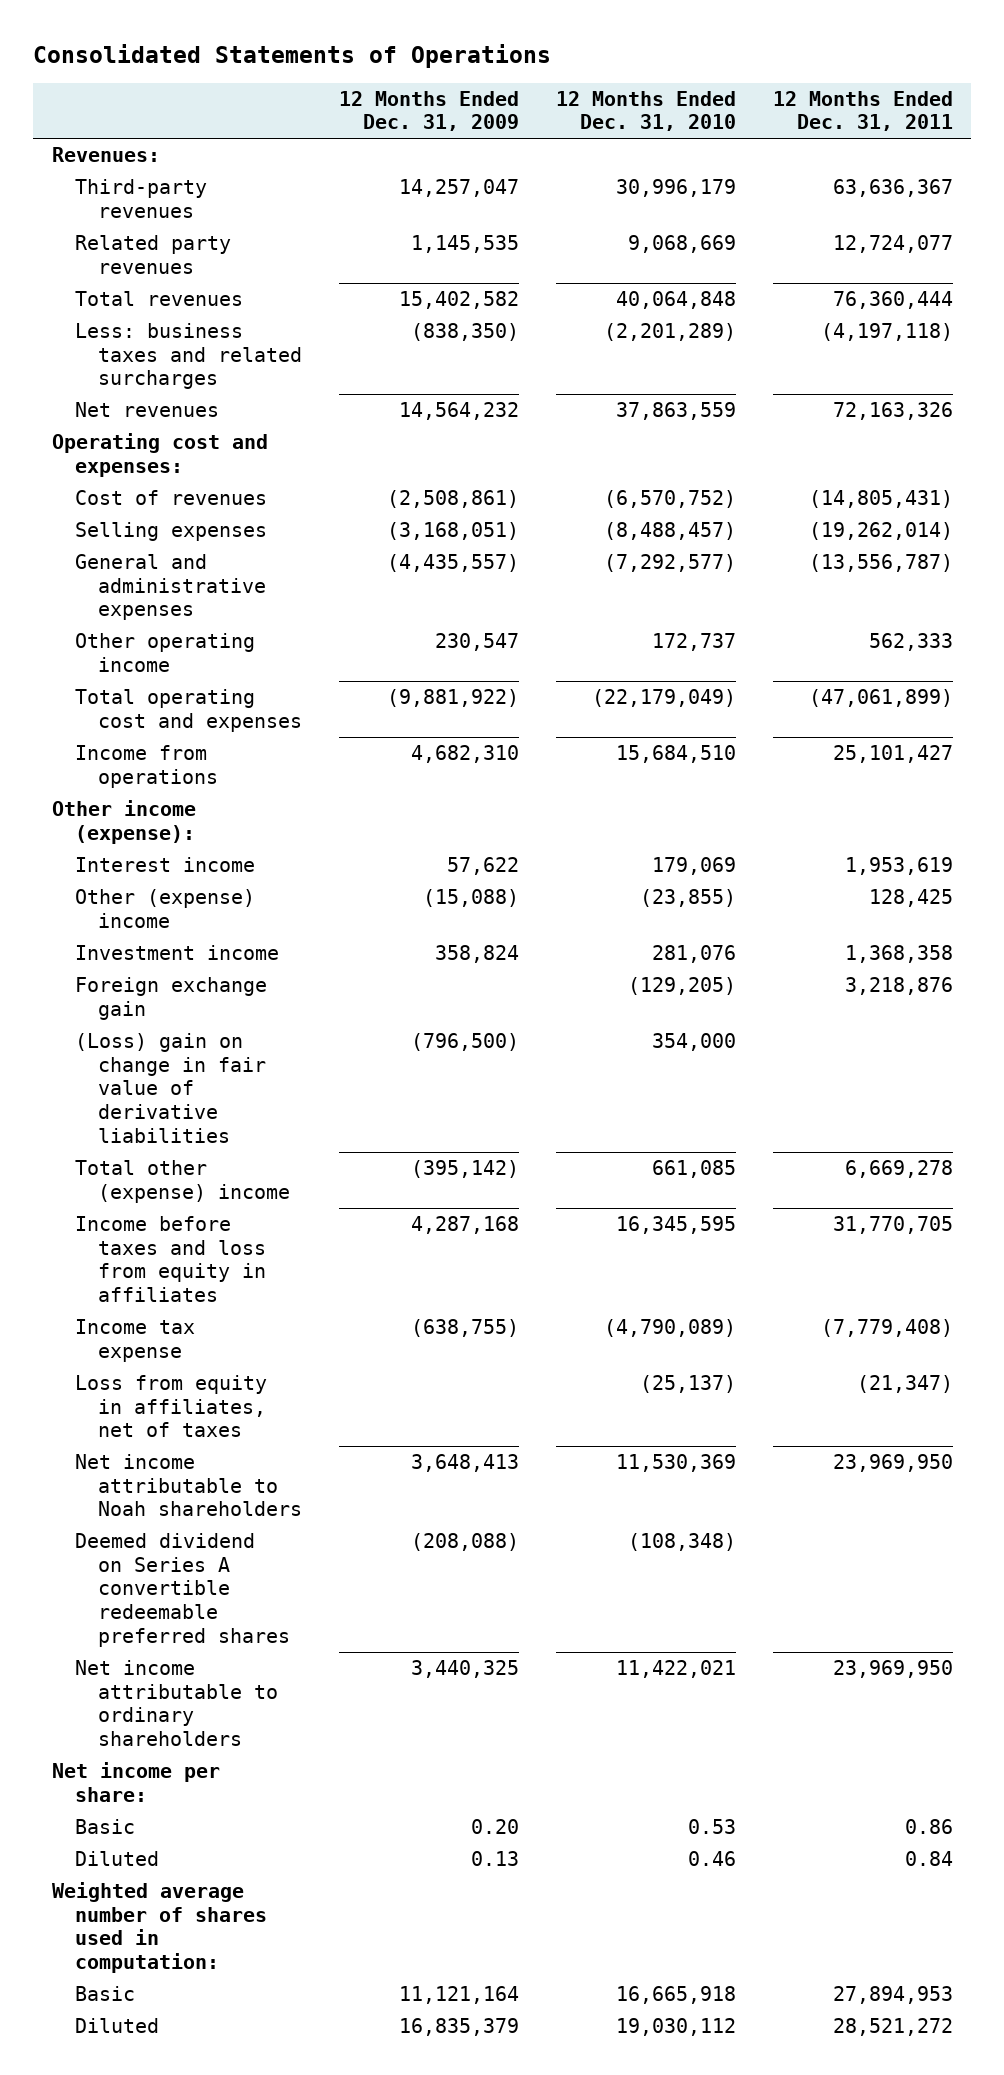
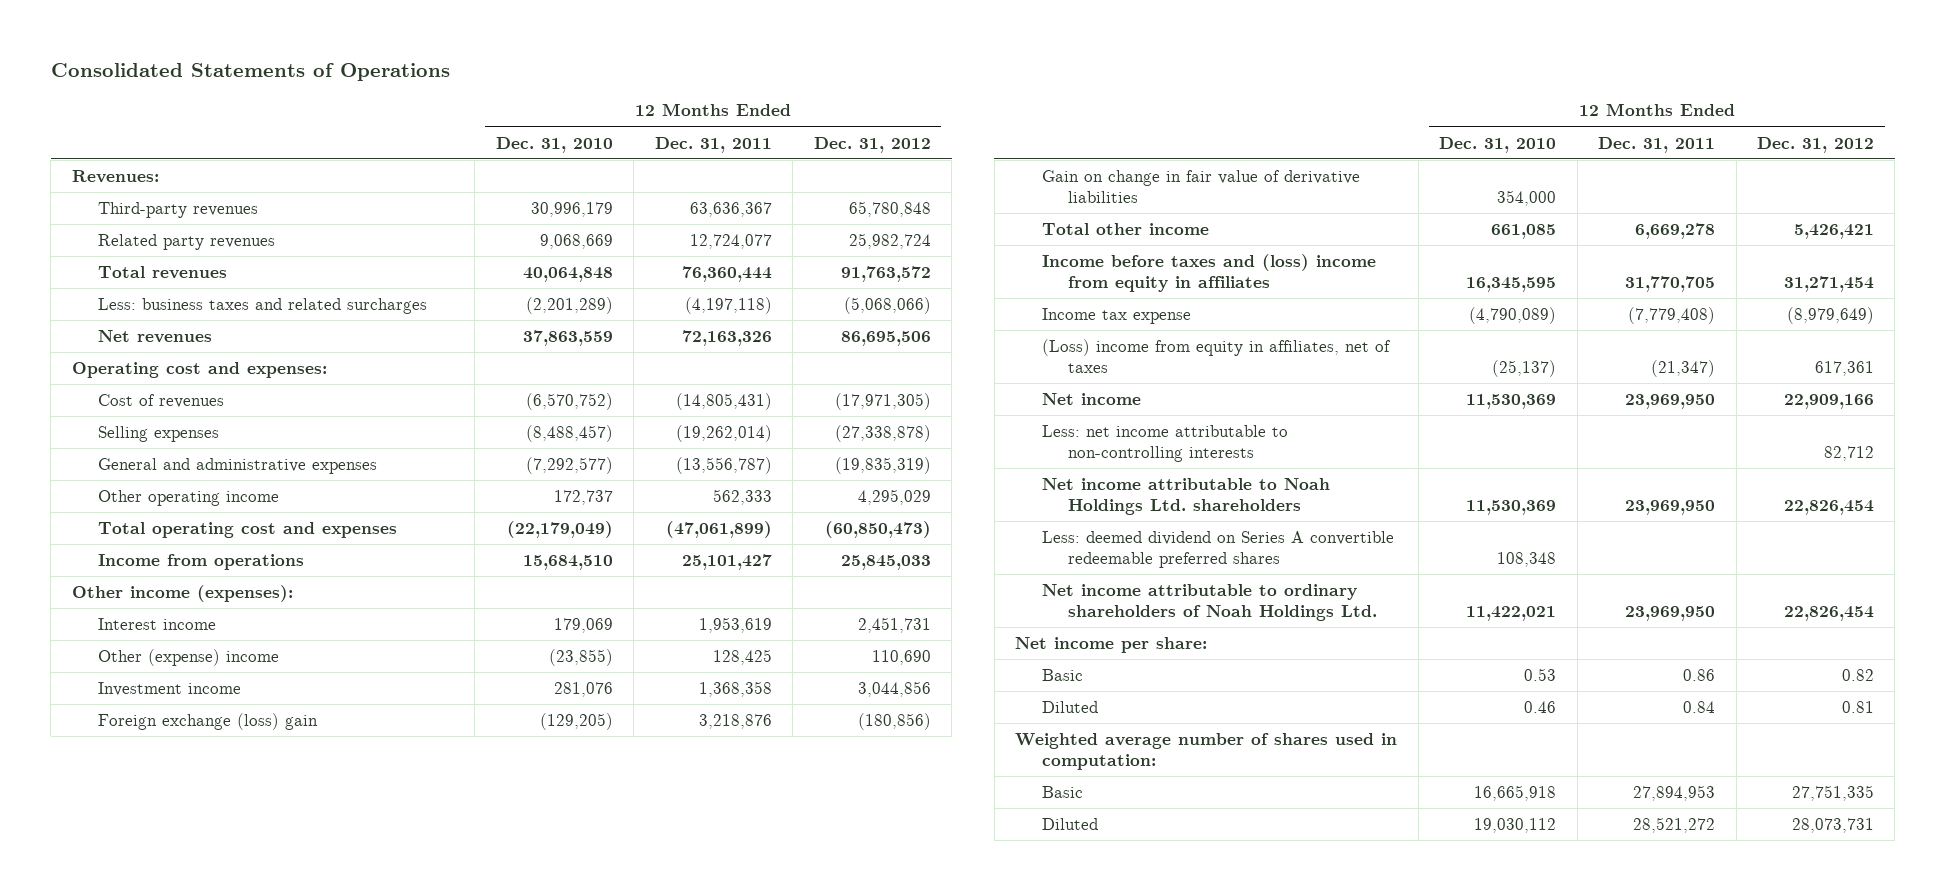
- | 12 Months Ended Dec. 31, 2009 | 12 Months Ended Dec. 31, 2010 | 12 Months Ended Dec. 31, 2011
+ | 12 Months Ended Dec. 31, 2010 | 12 Months Ended Dec. 31, 2011 | 12 Months Ended Dec. 31, 2012
- Other income (expense):
+ Other income (expenses):
- Foreign exchange gain | | (129,205) | 3,218,876
- (Loss) gain on change in fair value of derivative liabilities | (796,500) | 354,000 |
- Total other (expense) income | (395,142) | 661,085 | 6,669,278
- Income before taxes and loss from equity in affiliates | 4,287,168 | 16,345,595 | 31,770,705
+ Foreign exchange (loss) gain | (129,205) | 3,218,876 | (180,856)
+ Gain on change in fair value of derivative liabilities | 354,000 | |
+ Total other income | 661,085 | 6,669,278 | 5,426,421
+ Income before taxes and (loss) income from equity in affiliates | 16,345,595 | 31,770,705 | 31,271,454
- Loss from equity in affiliates, net of taxes | | (25,137) | (21,347)
- Net income attributable to Noah shareholders | 3,648,413 | 11,530,369 | 23,969,950
- Deemed dividend on Series A convertible redeemable preferred shares | (208,088) | (108,348) |
- Net income attributable to ordinary shareholders | 3,440,325 | 11,422,021 | 23,969,950
+ (Loss) income from equity in affiliates, net of taxes | (25,137) | (21,347) | 617,361
+ Net income | 11,530,369 | 23,969,950 | 22,909,166
+ Less: net income attributable to non-controlling interests | | | 82,712
+ Net income attributable to Noah Holdings Ltd. shareholders | 11,530,369 | 23,969,950 | 22,826,454
+ Less: deemed dividend on Series A convertible redeemable preferred shares | 108,348 | |
+ Net income attributable to ordinary shareholders of Noah Holdings Ltd. | 11,422,021 | 23,969,950 | 22,826,454

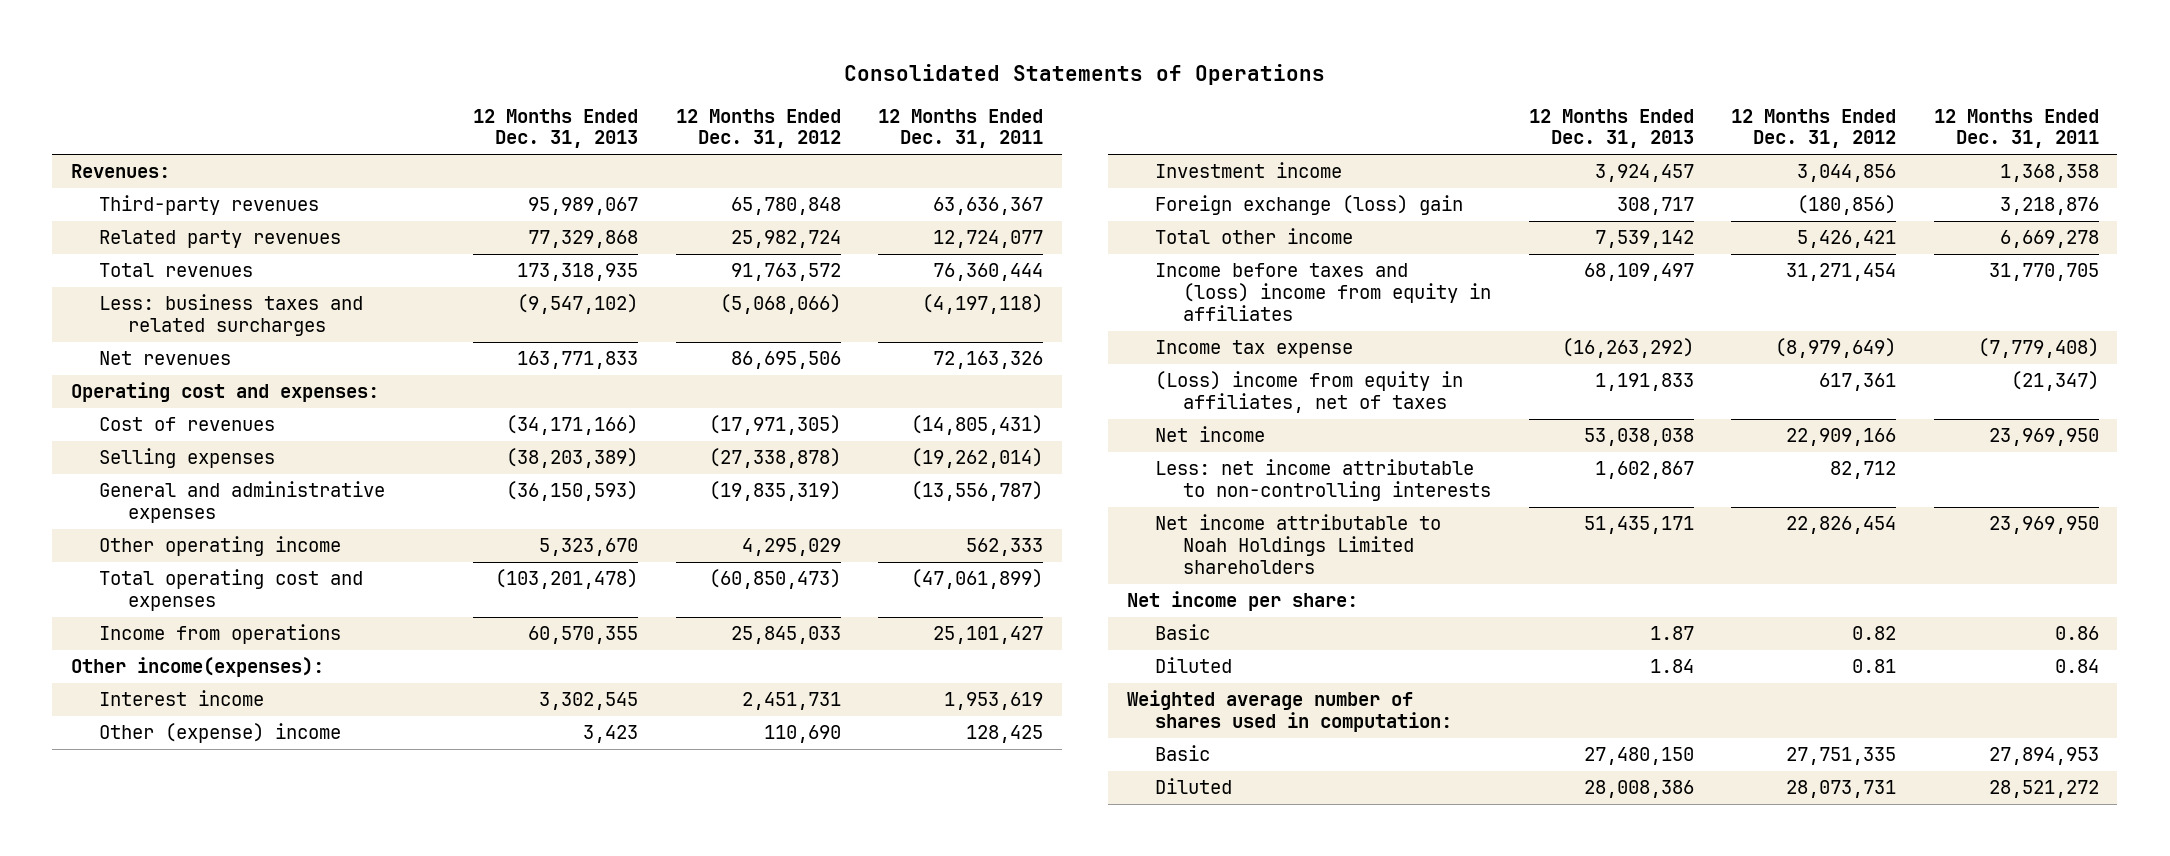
- | 12 Months Ended Dec. 31, 2010 | 12 Months Ended Dec. 31, 2011 | 12 Months Ended Dec. 31, 2012
+ | 12 Months Ended Dec. 31, 2013 | 12 Months Ended Dec. 31, 2012 | 12 Months Ended Dec. 31, 2011
- Other income (expenses):
+ Other income(expenses):
- Gain on change in fair value of derivative liabilities | 354,000 | |
- Net income attributable to Noah Holdings Ltd. shareholders | 11,530,369 | 23,969,950 | 22,826,454
- Less: deemed dividend on Series A convertible redeemable preferred shares | 108,348 | |
- Net income attributable to ordinary shareholders of Noah Holdings Ltd. | 11,422,021 | 23,969,950 | 22,826,454
+ Net income attributable to Noah Holdings Limited shareholders | 51,435,171 | 22,826,454 | 23,969,950

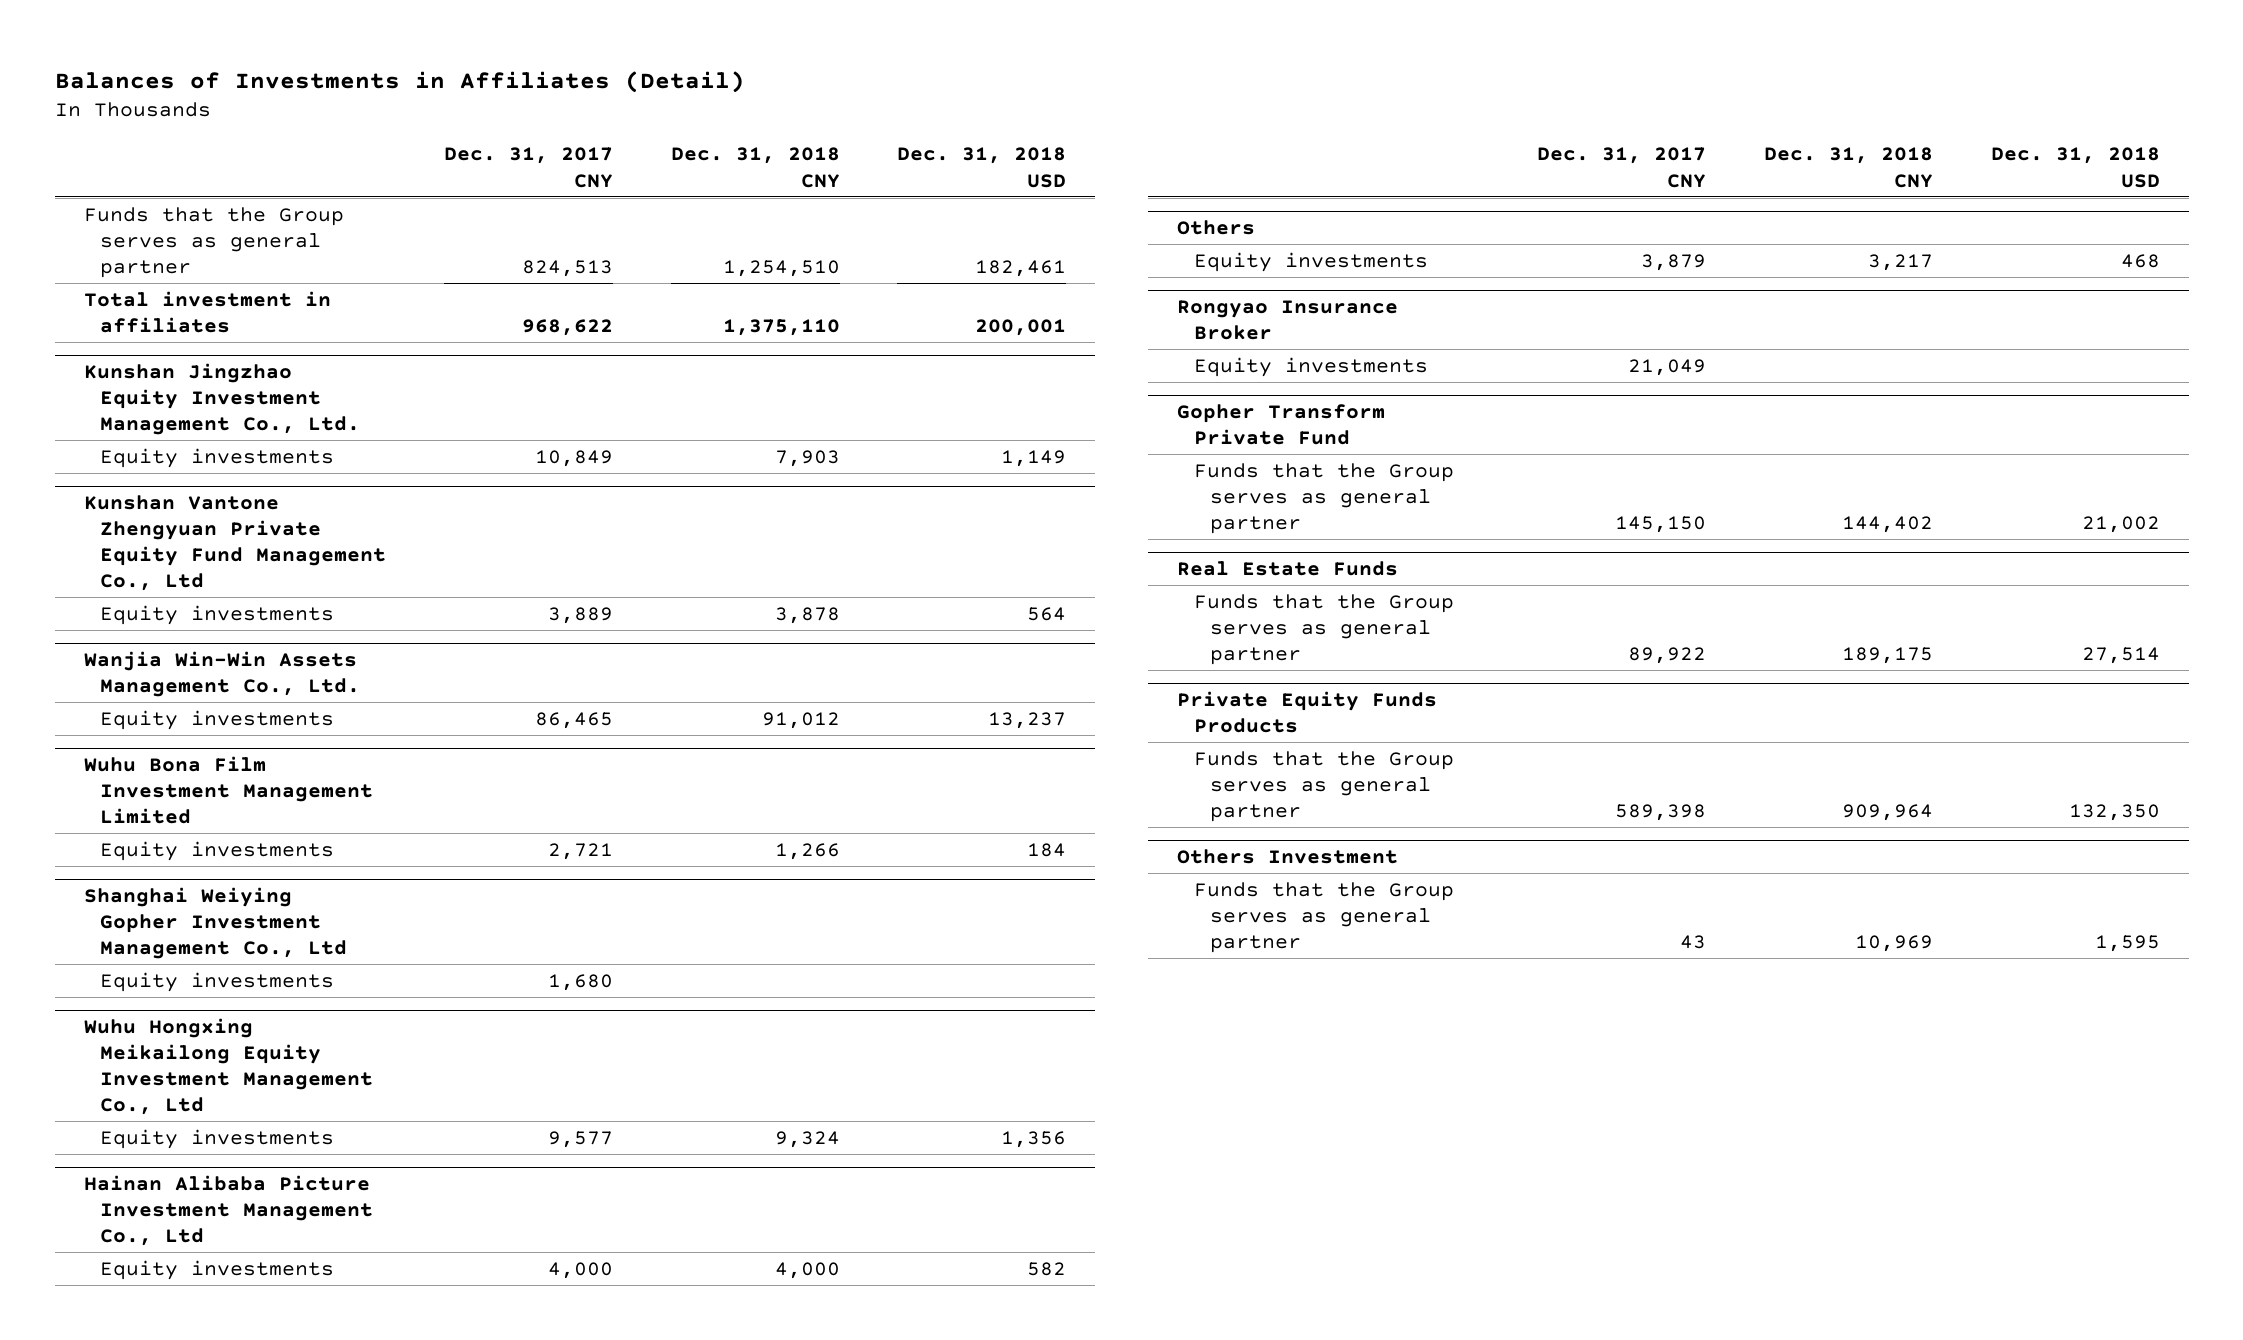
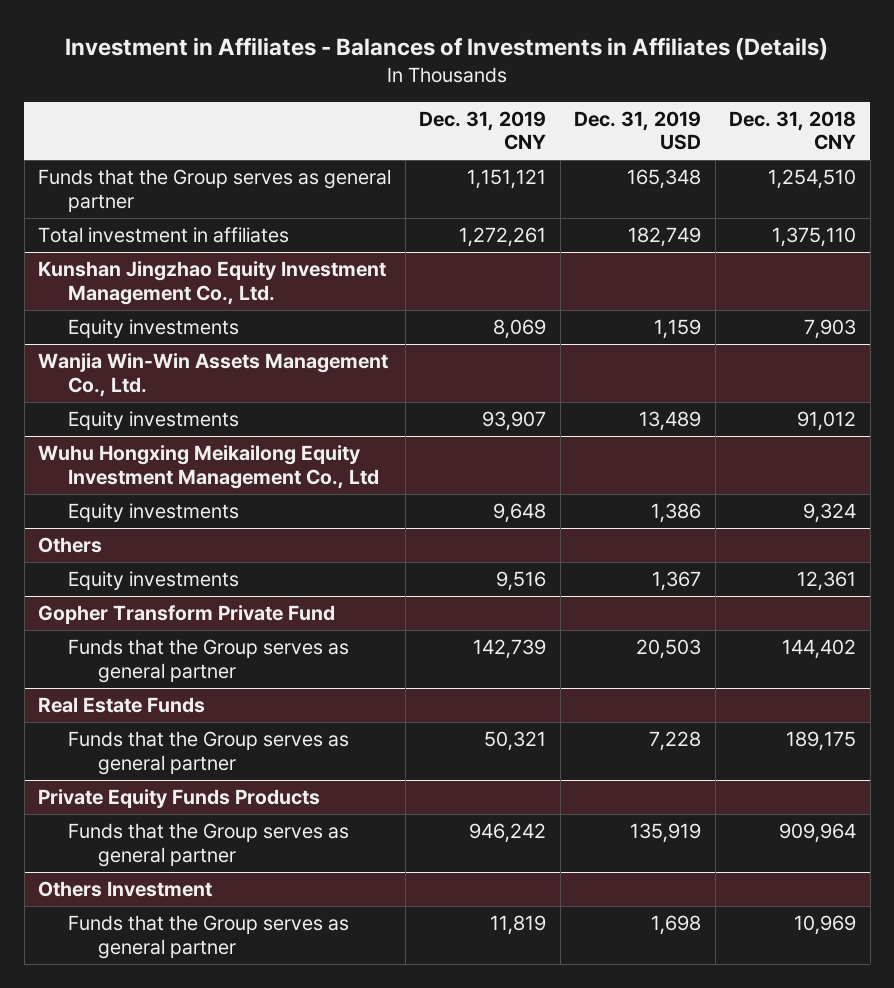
- Balances of Investments in Affiliates (Detail)
+ Investment in Affiliates - Balances of Investments in Affiliates (Details)
- | Dec. 31, 2017 CNY | Dec. 31, 2018 CNY | Dec. 31, 2018 USD
+ | Dec. 31, 2019 CNY | Dec. 31, 2019 USD | Dec. 31, 2018 CNY
- Kunshan Vantone Zhengyuan Private Equity Fund Management Co., Ltd
- Equity investments | 3,889 | 3,878 | 564
- Wuhu Bona Film Investment Management Limited
- Equity investments | 2,721 | 1,266 | 184
- Shanghai Weiying Gopher Investment Management Co., Ltd
- Equity investments | 1,680 | |
- Hainan Alibaba Picture Investment Management Co., Ltd
- Equity investments | 4,000 | 4,000 | 582
@ Others
- Equity investments | 3,879 | 3,217 | 468
- Rongyao Insurance Broker
- Equity investments | 21,049 | |
@ Others
+ Equity investments | 9,516 | 1,367 | 12,361

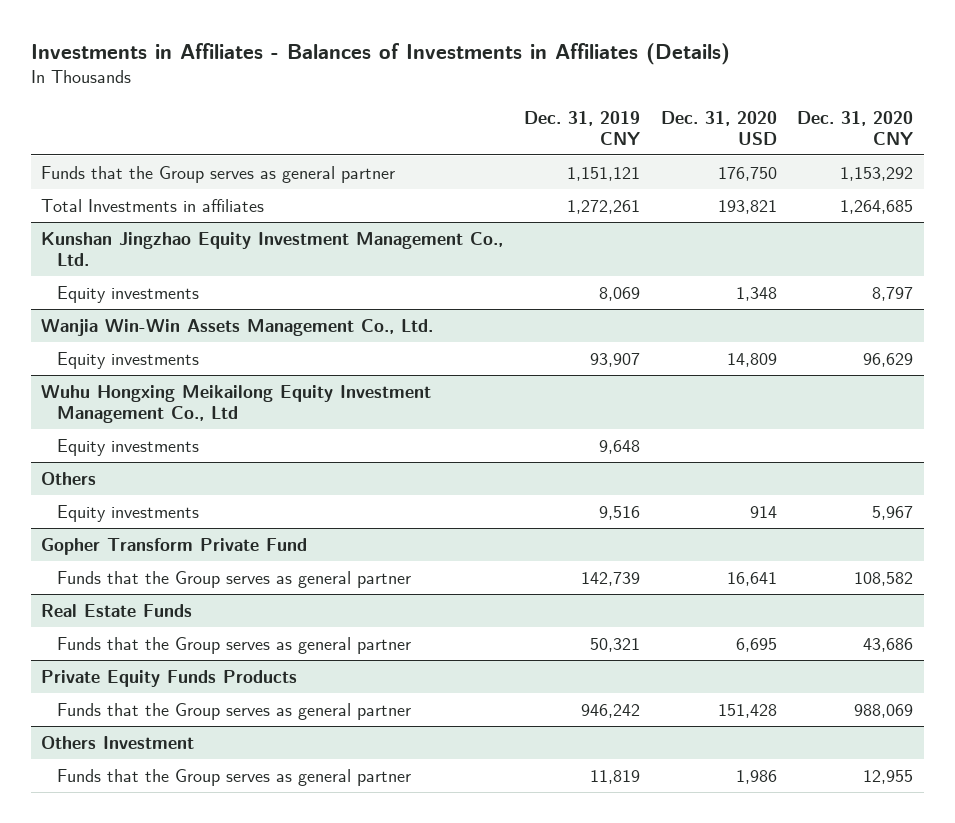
- Investment in Affiliates - Balances of Investments in Affiliates (Details)
+ Investments in Affiliates - Balances of Investments in Affiliates (Details)
- | Dec. 31, 2019 CNY | Dec. 31, 2019 USD | Dec. 31, 2018 CNY
+ | Dec. 31, 2019 CNY | Dec. 31, 2020 USD | Dec. 31, 2020 CNY
- Total investment in affiliates | 1,272,261 | 182,749 | 1,375,110
+ Total Investments in affiliates | 1,272,261 | 193,821 | 1,264,685

